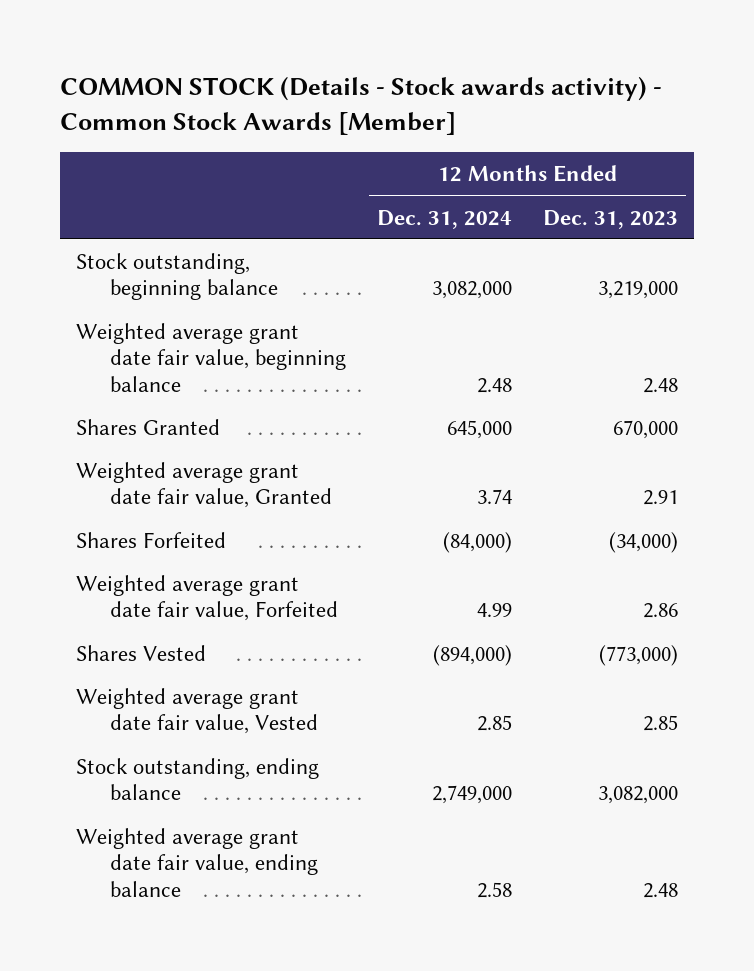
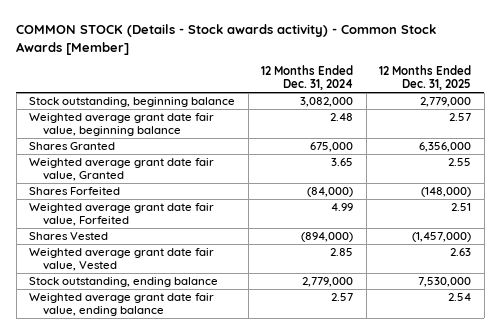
- | 12 Months Ended Dec. 31, 2024 | 12 Months Ended Dec. 31, 2023
+ | 12 Months Ended Dec. 31, 2024 | 12 Months Ended Dec. 31, 2025
- Shares Granted | 645,000 | 670,000
- Weighted average grant date fair value, Granted | 3.74 | 2.91
+ Shares Granted | 675,000 | 6,356,000
+ Weighted average grant date fair value, Granted | 3.65 | 2.55
- Stock outstanding, ending balance | 2,749,000 | 3,082,000
- Weighted average grant date fair value, ending balance | 2.58 | 2.48
+ Stock outstanding, ending balance | 2,779,000 | 7,530,000
+ Weighted average grant date fair value, ending balance | 2.57 | 2.54

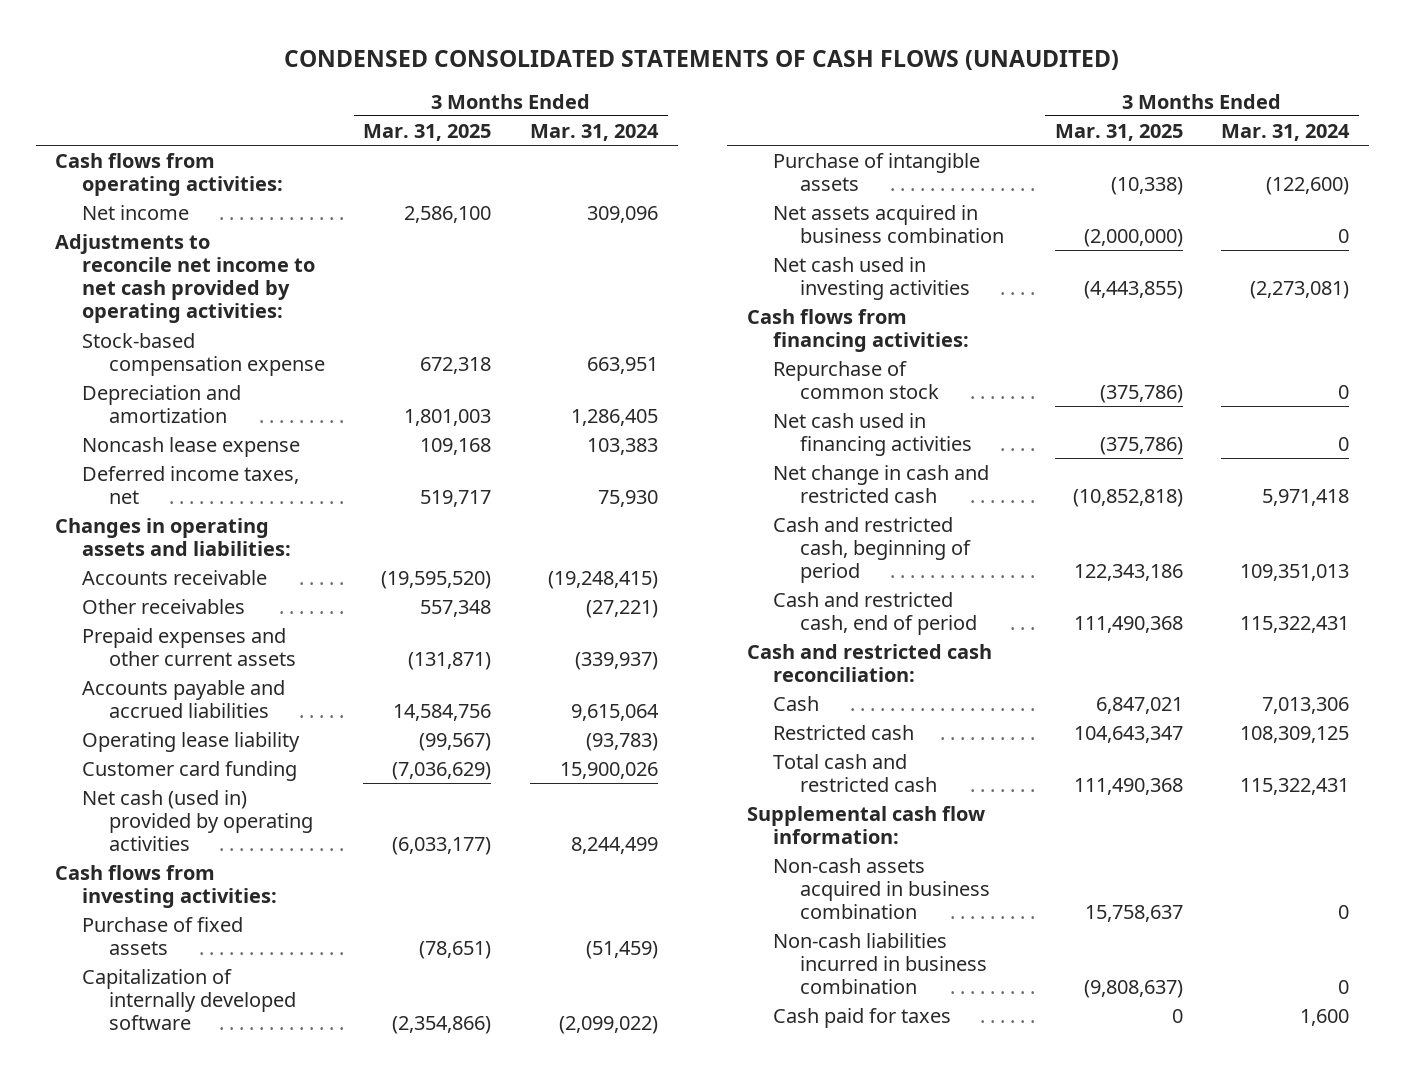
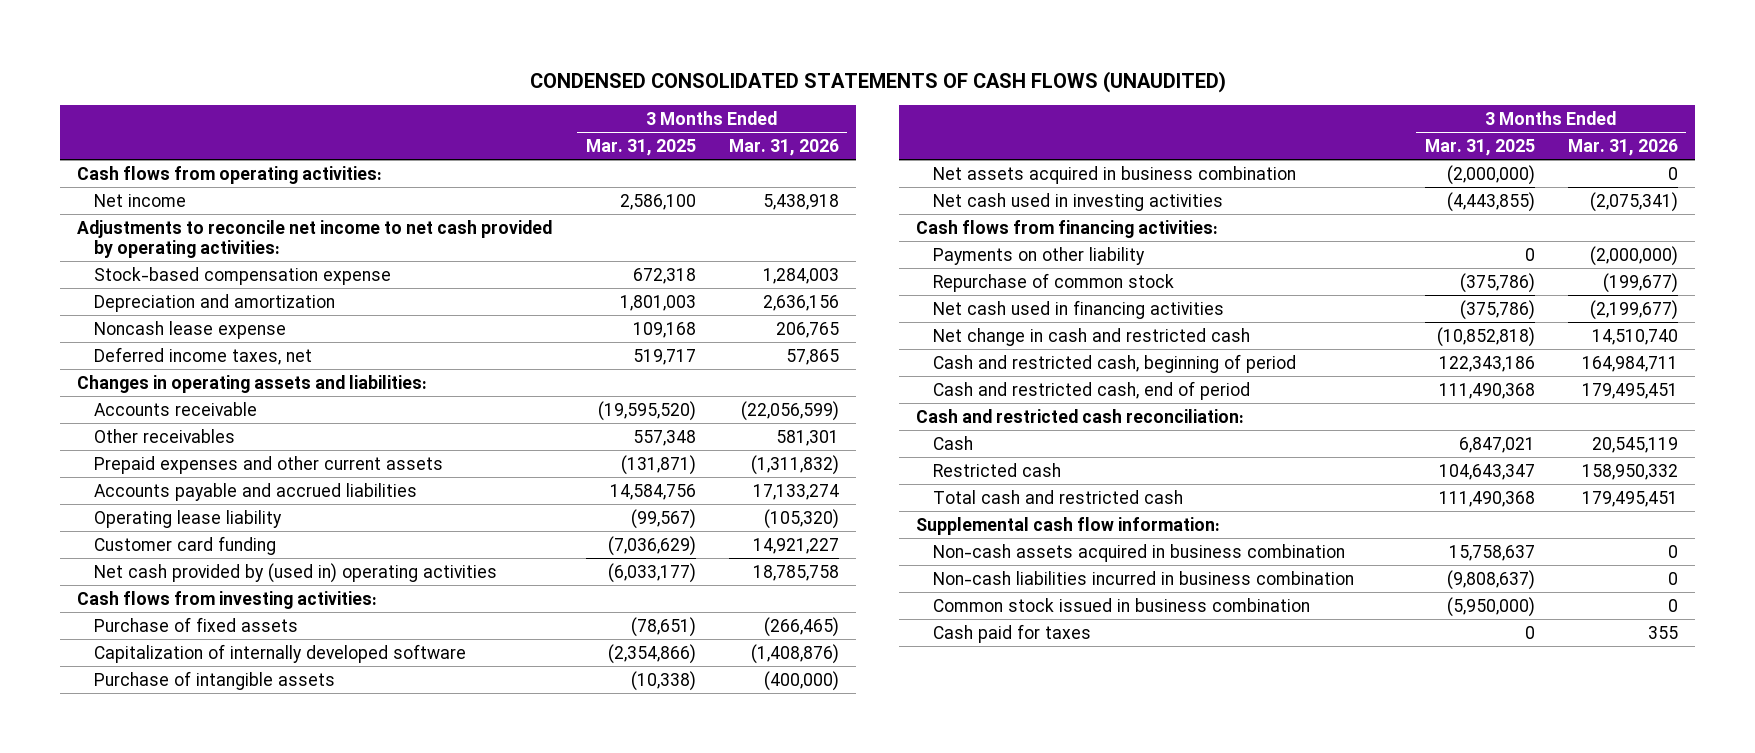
- | 3 Months Ended Mar. 31, 2025 | 3 Months Ended Mar. 31, 2024
+ | 3 Months Ended Mar. 31, 2025 | 3 Months Ended Mar. 31, 2026
- Net cash (used in) provided by operating activities | (6,033,177) | 8,244,499
+ Net cash provided by (used in) operating activities | (6,033,177) | 18,785,758
+ Payments on other liability | 0 | (2,000,000)
+ Common stock issued in business combination | (5,950,000) | 0

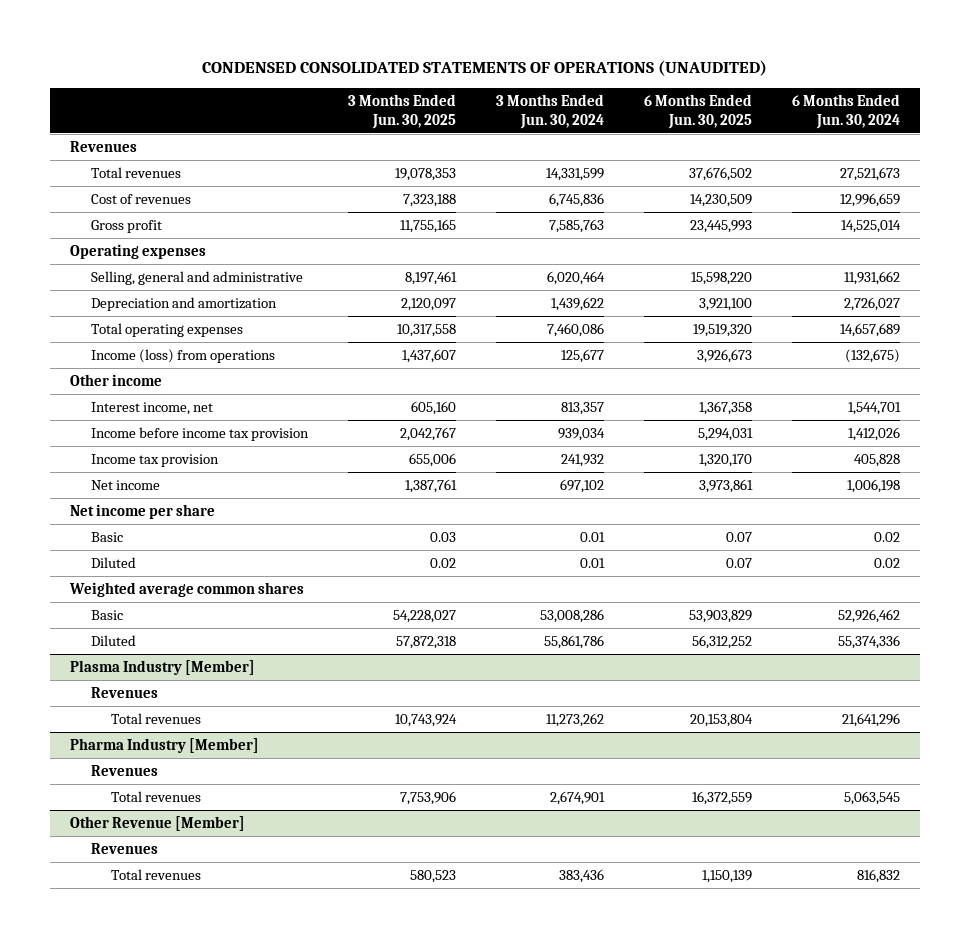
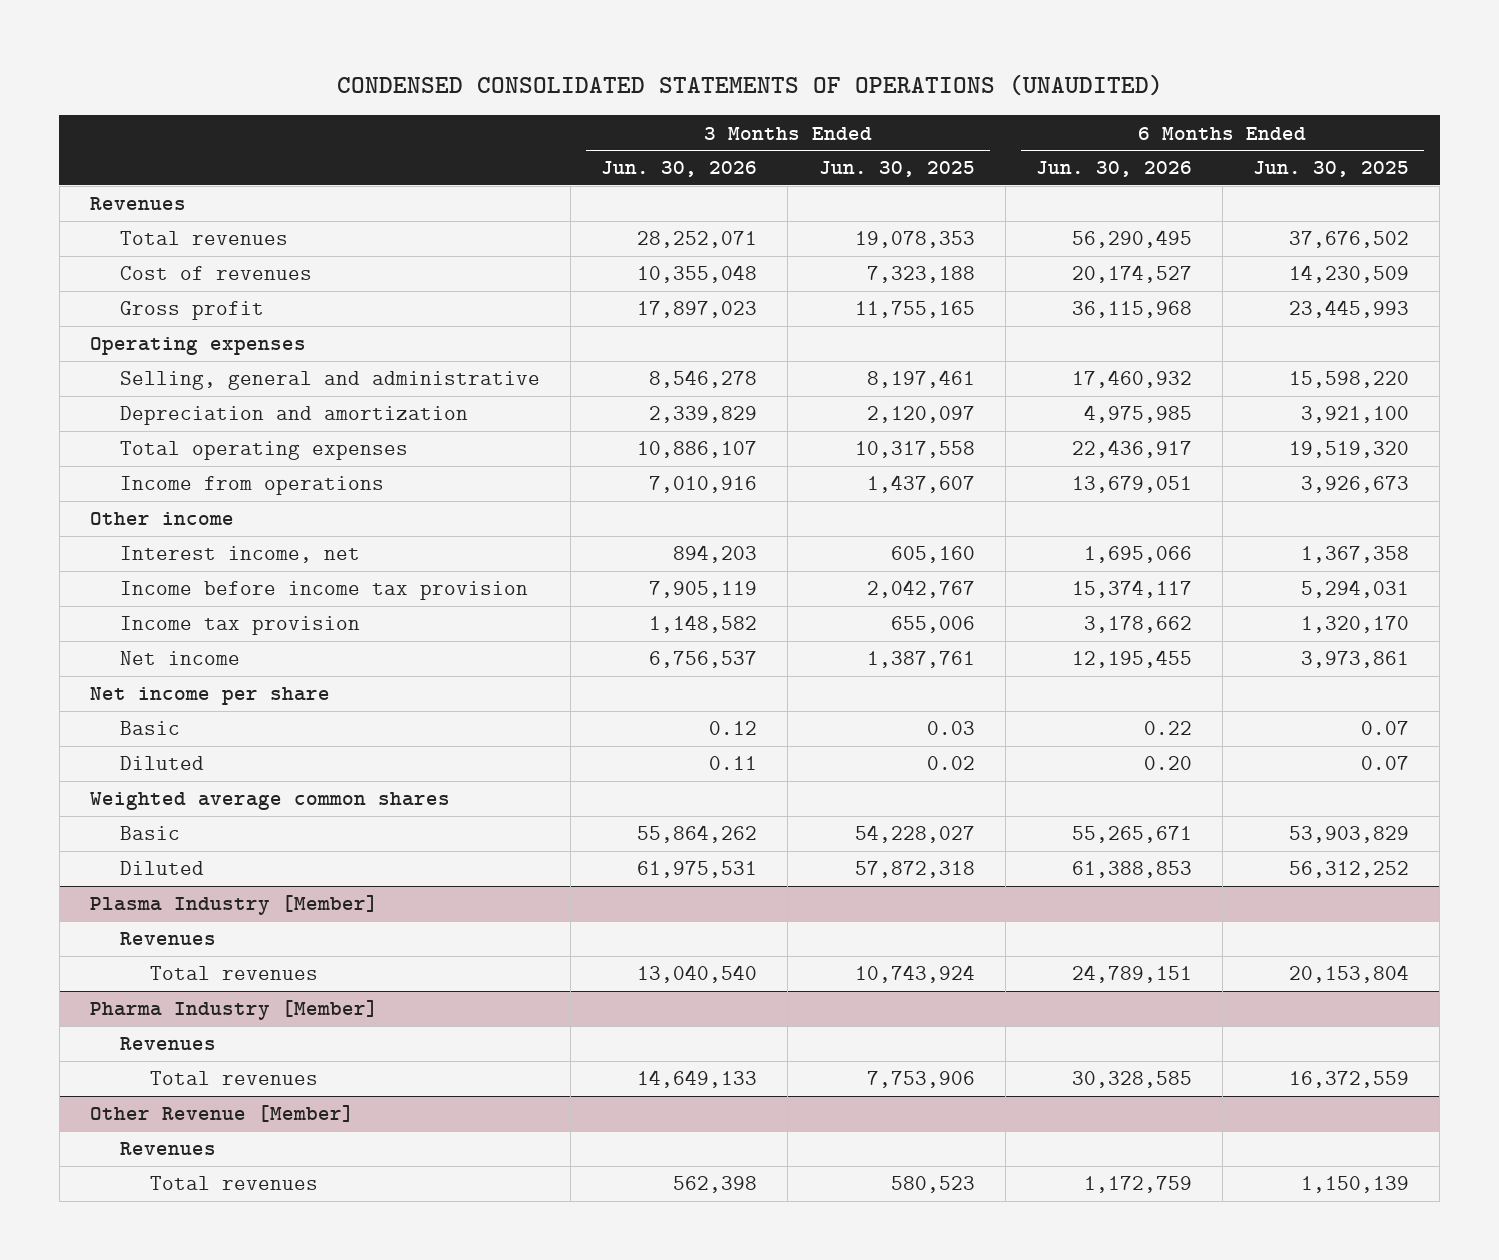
- | 3 Months Ended Jun. 30, 2025 | 3 Months Ended Jun. 30, 2024 | 6 Months Ended Jun. 30, 2025 | 6 Months Ended Jun. 30, 2024
+ | 3 Months Ended Jun. 30, 2026 | 3 Months Ended Jun. 30, 2025 | 6 Months Ended Jun. 30, 2026 | 6 Months Ended Jun. 30, 2025
- Income (loss) from operations | 1,437,607 | 125,677 | 3,926,673 | (132,675)
+ Income from operations | 7,010,916 | 1,437,607 | 13,679,051 | 3,926,673

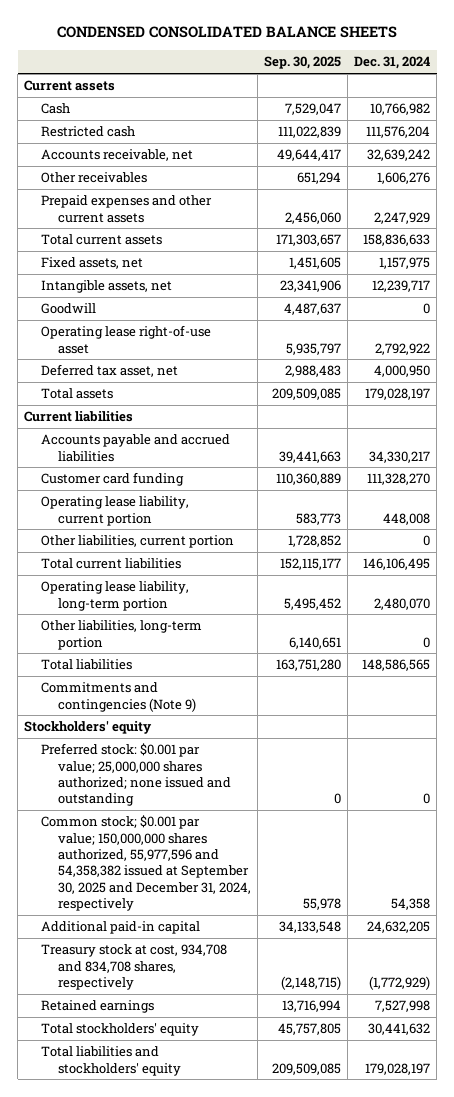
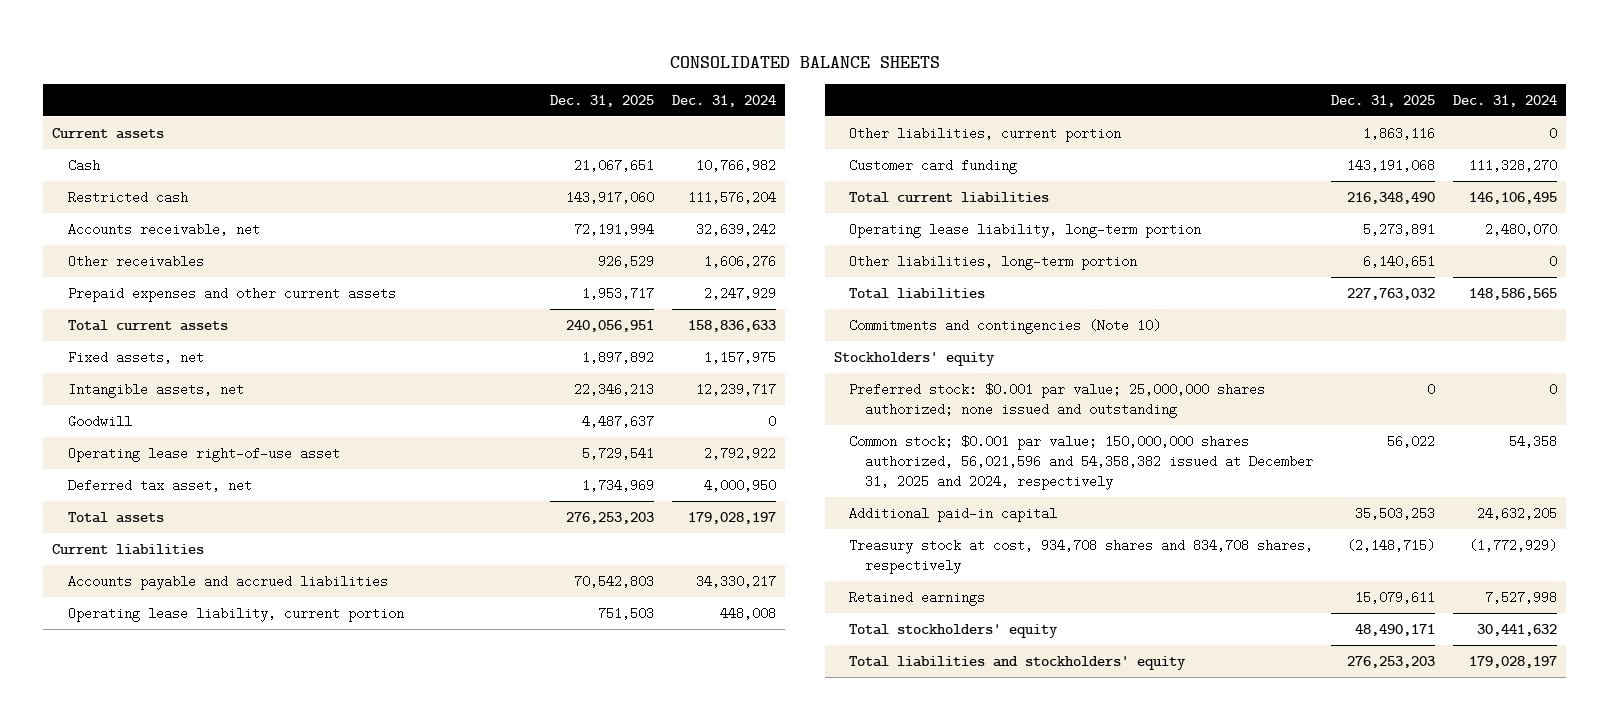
- CONDENSED CONSOLIDATED BALANCE SHEETS
+ CONSOLIDATED BALANCE SHEETS
- | Sep. 30, 2025 | Dec. 31, 2024
+ | Dec. 31, 2025 | Dec. 31, 2024
moved down: Customer card funding | 143,191,068 | 111,328,270
- Commitments and contingencies (Note 9)
+ Commitments and contingencies (Note 10)
- Common stock; $0.001 par value; 150,000,000 shares authorized, 55,977,596 and 54,358,382 issued at September 30, 2025 and December 31, 2024, respectively | 55,978 | 54,358
+ Common stock; $0.001 par value; 150,000,000 shares authorized, 56,021,596 and 54,358,382 issued at December 31, 2025 and 2024, respectively | 56,022 | 54,358
- Treasury stock at cost, 934,708 and 834,708 shares, respectively | (2,148,715) | (1,772,929)
+ Treasury stock at cost, 934,708 shares and 834,708 shares, respectively | (2,148,715) | (1,772,929)

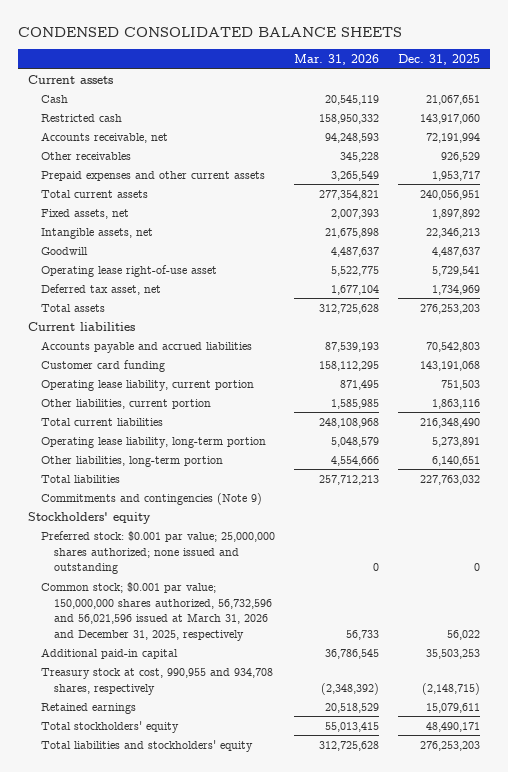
- CONSOLIDATED BALANCE SHEETS
+ CONDENSED CONSOLIDATED BALANCE SHEETS
- | Dec. 31, 2025 | Dec. 31, 2024
+ | Mar. 31, 2026 | Dec. 31, 2025
moved up: Customer card funding | 158,112,295 | 143,191,068
- Commitments and contingencies (Note 10)
+ Commitments and contingencies (Note 9)
- Common stock; $0.001 par value; 150,000,000 shares authorized, 56,021,596 and 54,358,382 issued at December 31, 2025 and 2024, respectively | 56,022 | 54,358
+ Common stock; $0.001 par value; 150,000,000 shares authorized, 56,732,596 and 56,021,596 issued at March 31, 2026 and December 31, 2025, respectively | 56,733 | 56,022
- Treasury stock at cost, 934,708 shares and 834,708 shares, respectively | (2,148,715) | (1,772,929)
+ Treasury stock at cost, 990,955 and 934,708 shares, respectively | (2,348,392) | (2,148,715)

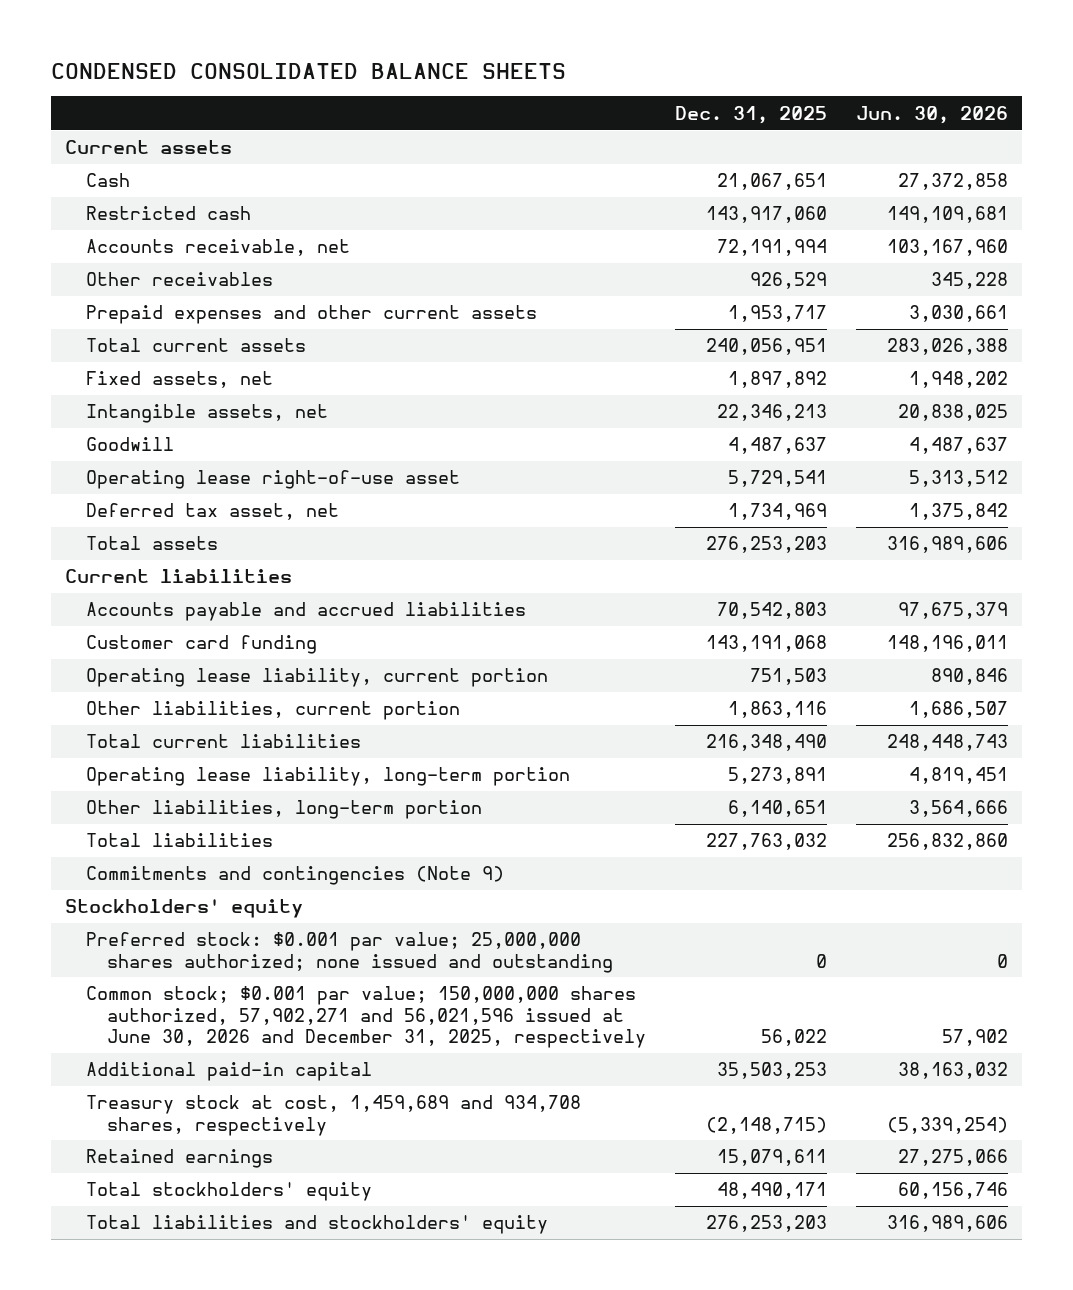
- | Mar. 31, 2026 | Dec. 31, 2025
+ | Dec. 31, 2025 | Jun. 30, 2026
- Common stock; $0.001 par value; 150,000,000 shares authorized, 56,732,596 and 56,021,596 issued at March 31, 2026 and December 31, 2025, respectively | 56,733 | 56,022
+ Common stock; $0.001 par value; 150,000,000 shares authorized, 57,902,271 and 56,021,596 issued at June 30, 2026 and December 31, 2025, respectively | 56,022 | 57,902
- Treasury stock at cost, 990,955 and 934,708 shares, respectively | (2,348,392) | (2,148,715)
+ Treasury stock at cost, 1,459,689 and 934,708 shares, respectively | (2,148,715) | (5,339,254)

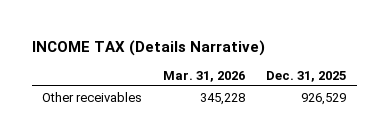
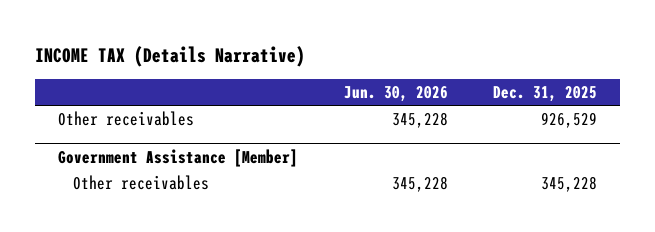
- | Mar. 31, 2026 | Dec. 31, 2025
+ | Jun. 30, 2026 | Dec. 31, 2025
+ Government Assistance [Member]
+ Other receivables | 345,228 | 345,228

